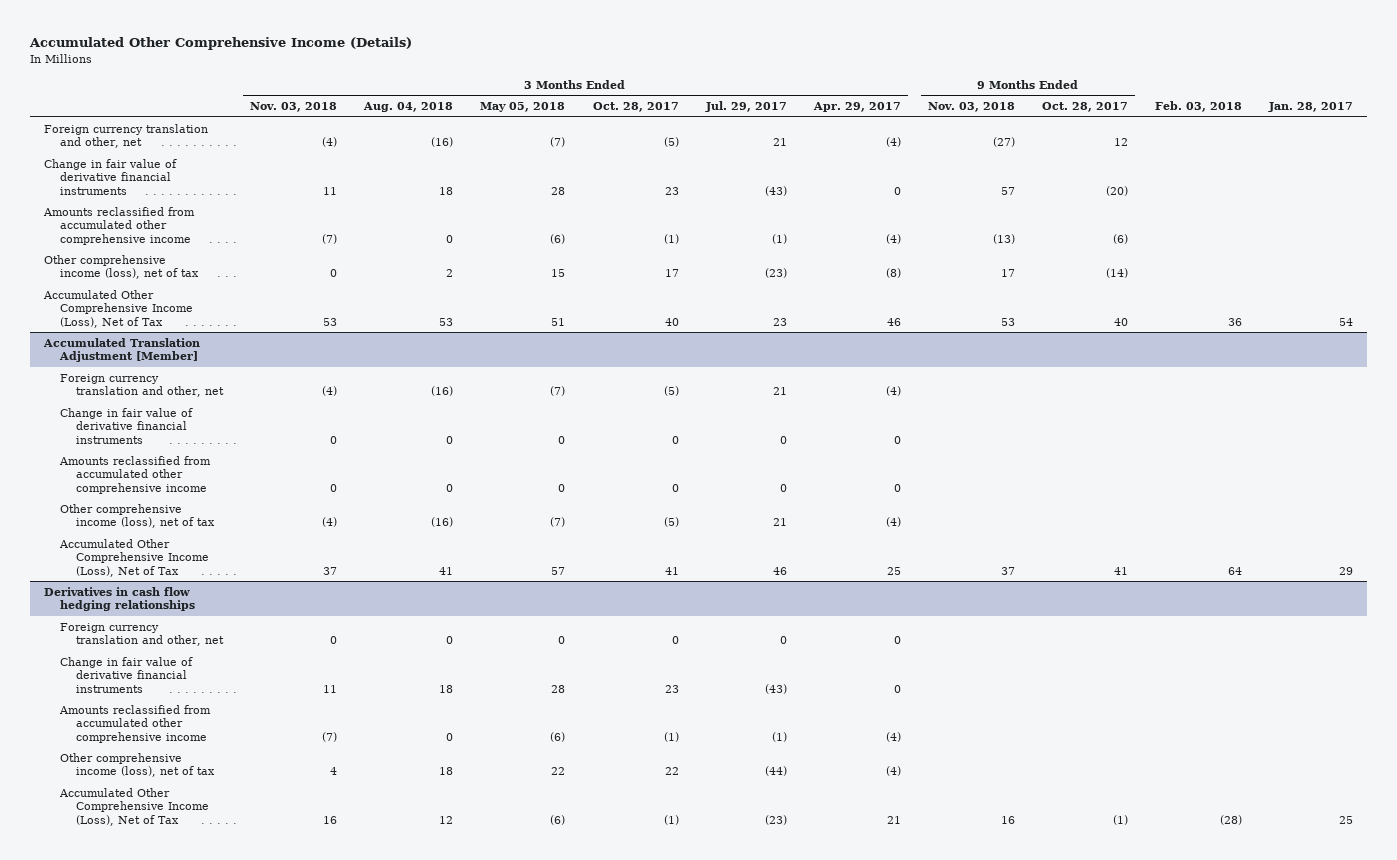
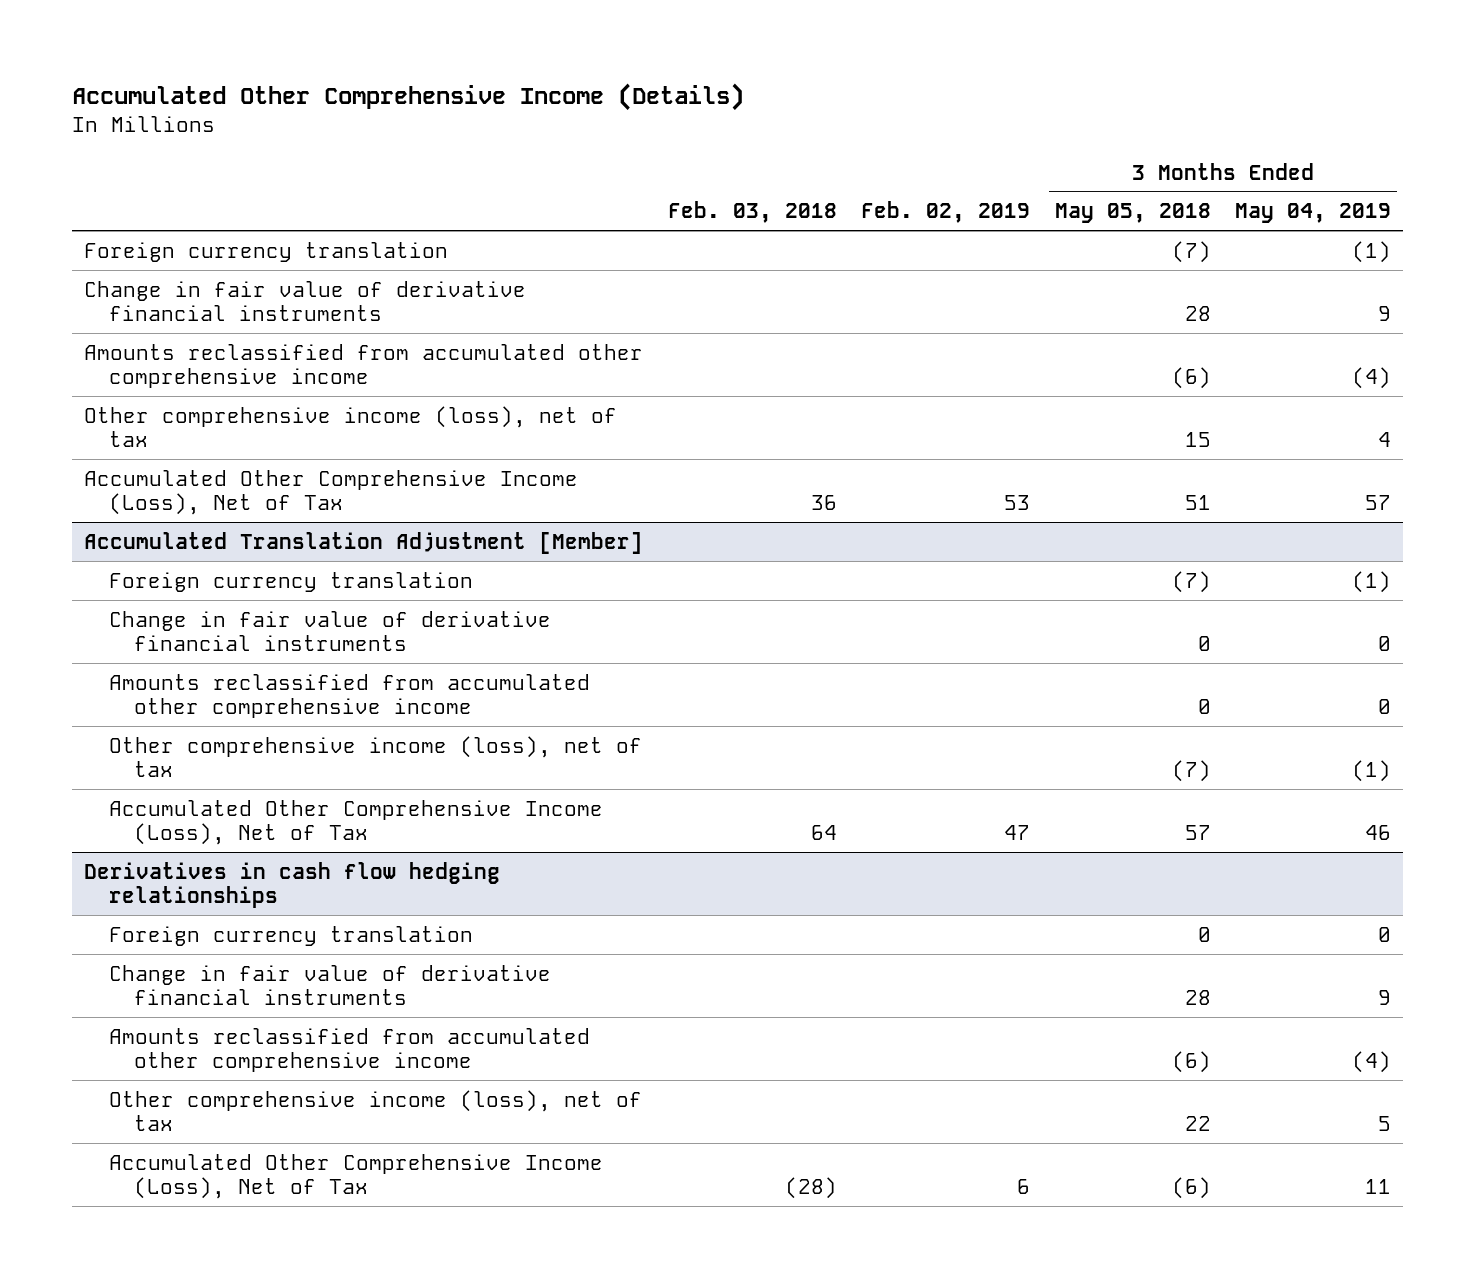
- | 3 Months Ended Nov. 03, 2018 | 3 Months Ended Aug. 04, 2018 | 3 Months Ended May 05, 2018 | 3 Months Ended Oct. 28, 2017 | 3 Months Ended Jul. 29, 2017 | 3 Months Ended Apr. 29, 2017 | 9 Months Ended Nov. 03, 2018 | 9 Months Ended Oct. 28, 2017 | Feb. 03, 2018 | Jan. 28, 2017
+ | Feb. 03, 2018 | Feb. 02, 2019 | 3 Months Ended May 05, 2018 | 3 Months Ended May 04, 2019
- Foreign currency translation and other, net | (4) | (16) | (7) | (5) | 21 | (4) | (27) | 12 | |
+ Foreign currency translation | | | (7) | (1)
@ Accumulated Translation Adjustment [Member]
- Foreign currency translation and other, net | (4) | (16) | (7) | (5) | 21 | (4) | | | |
+ Foreign currency translation | | | (7) | (1)
@ Derivatives in cash flow hedging relationships
- Foreign currency translation and other, net | 0 | 0 | 0 | 0 | 0 | 0 | | | |
+ Foreign currency translation | | | 0 | 0

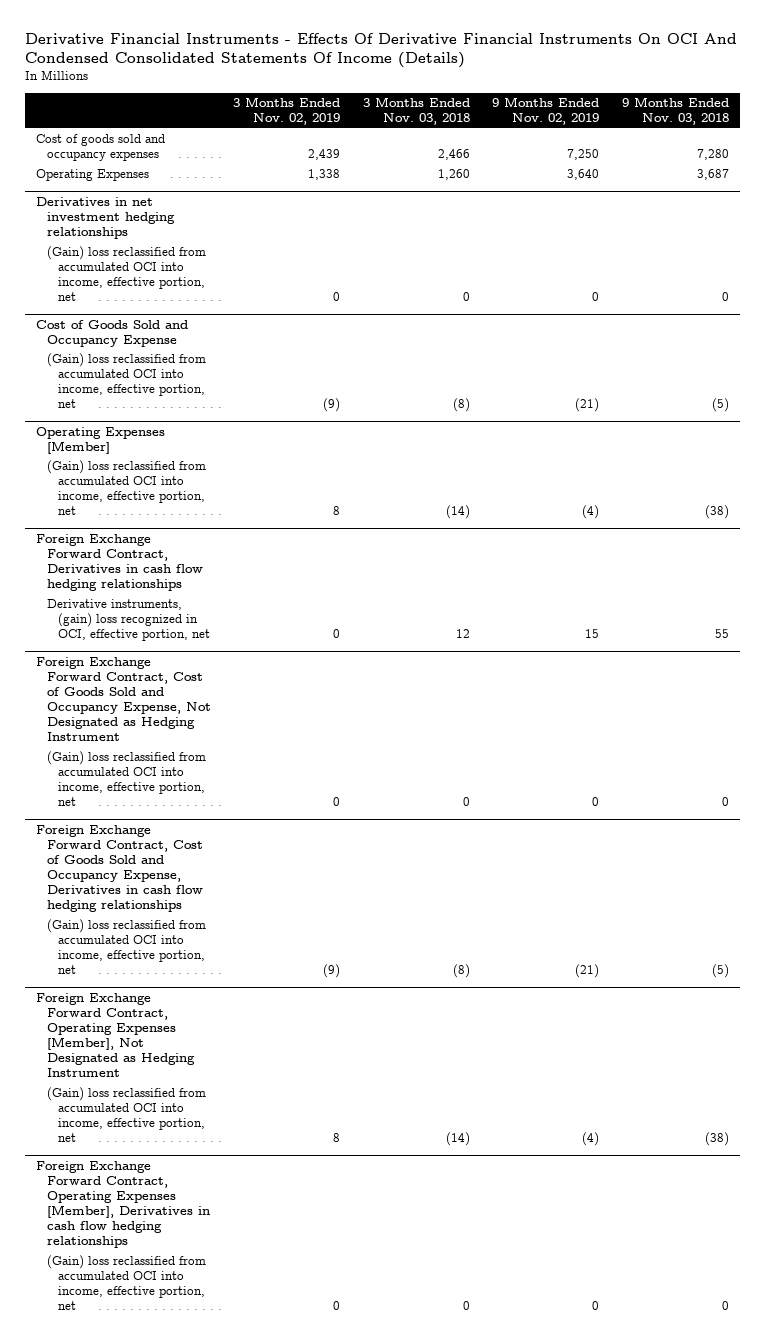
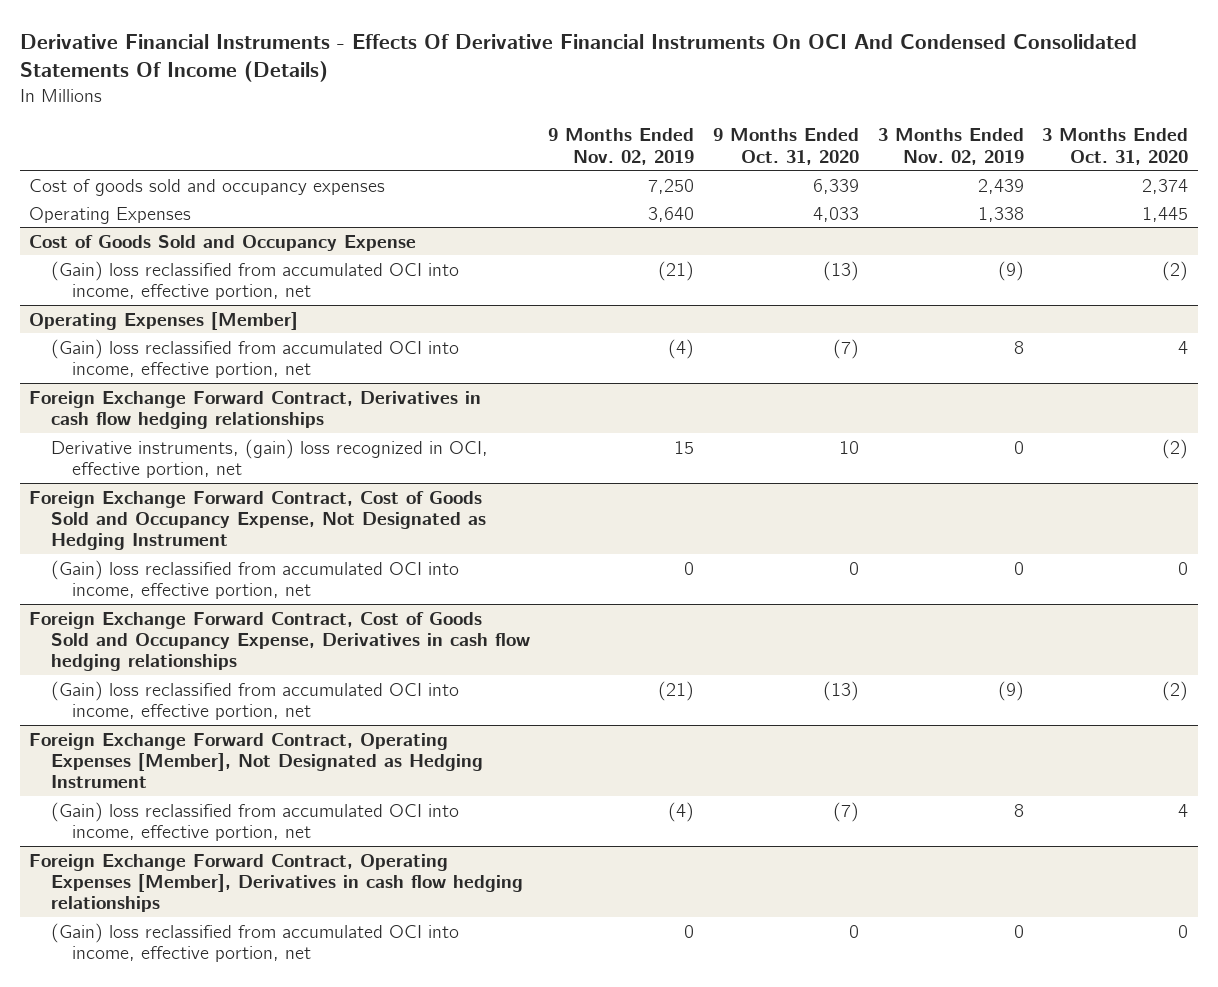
- | 3 Months Ended Nov. 02, 2019 | 3 Months Ended Nov. 03, 2018 | 9 Months Ended Nov. 02, 2019 | 9 Months Ended Nov. 03, 2018
+ | 9 Months Ended Nov. 02, 2019 | 9 Months Ended Oct. 31, 2020 | 3 Months Ended Nov. 02, 2019 | 3 Months Ended Oct. 31, 2020
- Derivatives in net investment hedging relationships
- (Gain) loss reclassified from accumulated OCI into income, effective portion, net | 0 | 0 | 0 | 0

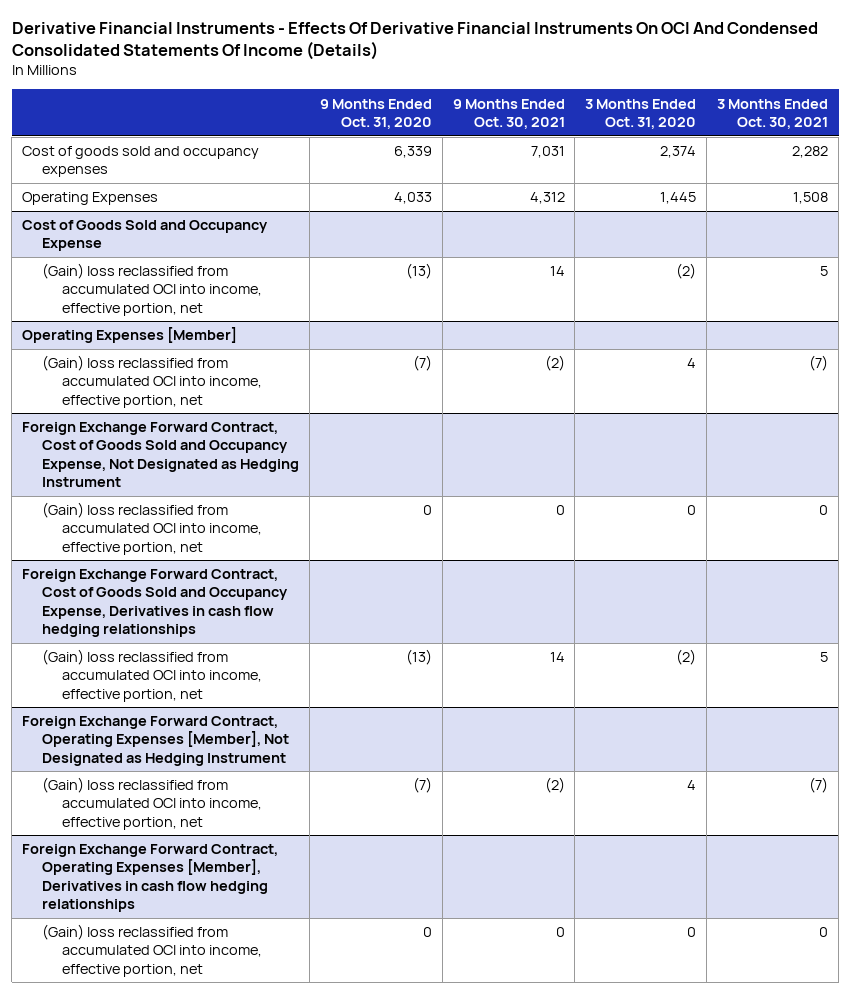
- | 9 Months Ended Nov. 02, 2019 | 9 Months Ended Oct. 31, 2020 | 3 Months Ended Nov. 02, 2019 | 3 Months Ended Oct. 31, 2020
+ | 9 Months Ended Oct. 31, 2020 | 9 Months Ended Oct. 30, 2021 | 3 Months Ended Oct. 31, 2020 | 3 Months Ended Oct. 30, 2021
- Foreign Exchange Forward Contract, Derivatives in cash flow hedging relationships
- Derivative instruments, (gain) loss recognized in OCI, effective portion, net | 15 | 10 | 0 | (2)

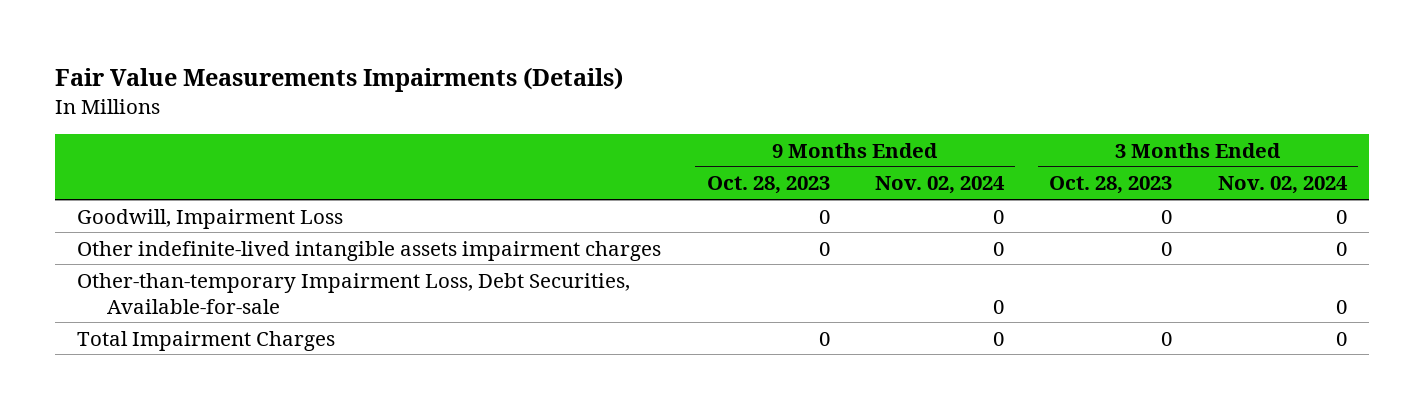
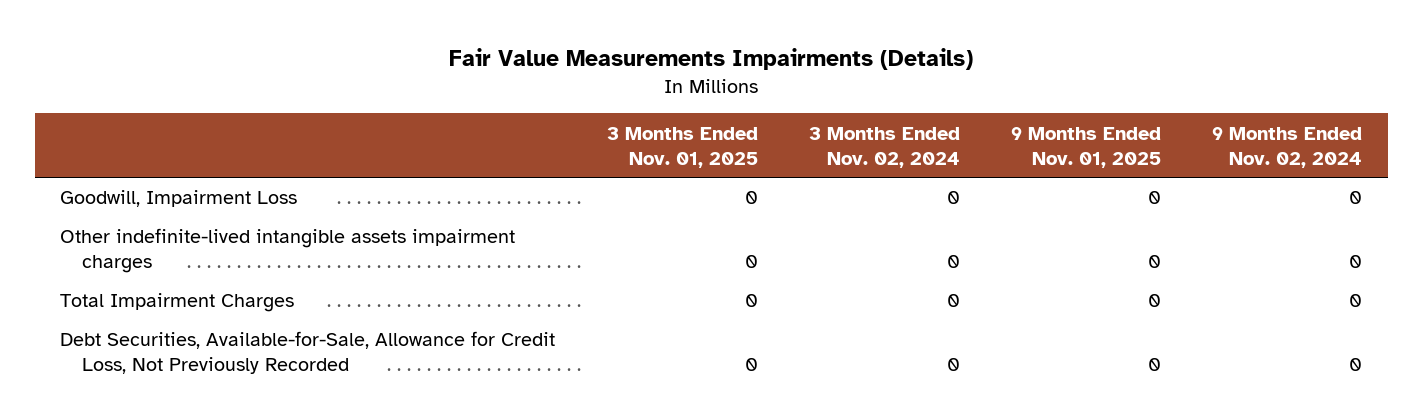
- | 9 Months Ended Oct. 28, 2023 | 9 Months Ended Nov. 02, 2024 | 3 Months Ended Oct. 28, 2023 | 3 Months Ended Nov. 02, 2024
+ | 3 Months Ended Nov. 01, 2025 | 3 Months Ended Nov. 02, 2024 | 9 Months Ended Nov. 01, 2025 | 9 Months Ended Nov. 02, 2024
- Other-than-temporary Impairment Loss, Debt Securities, Available-for-sale | | 0 | | 0
+ Debt Securities, Available-for-Sale, Allowance for Credit Loss, Not Previously Recorded | 0 | 0 | 0 | 0

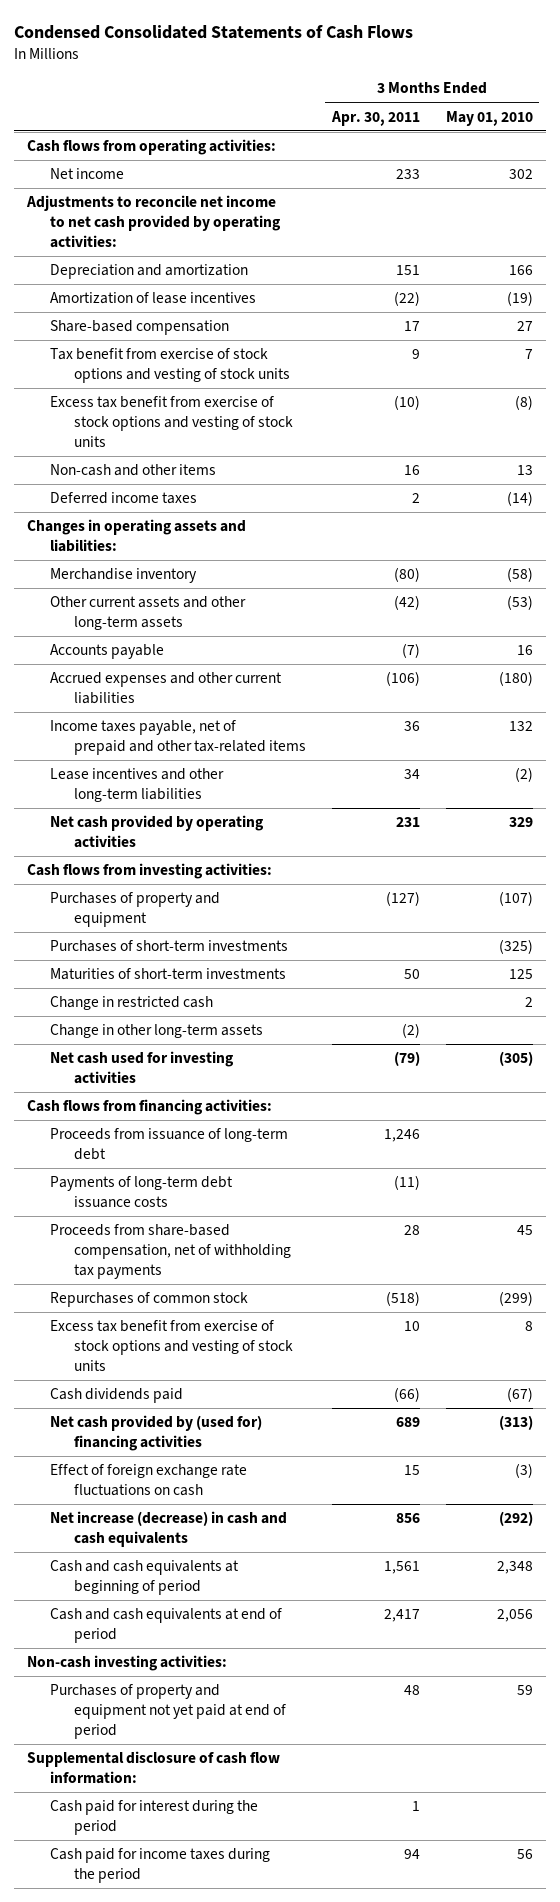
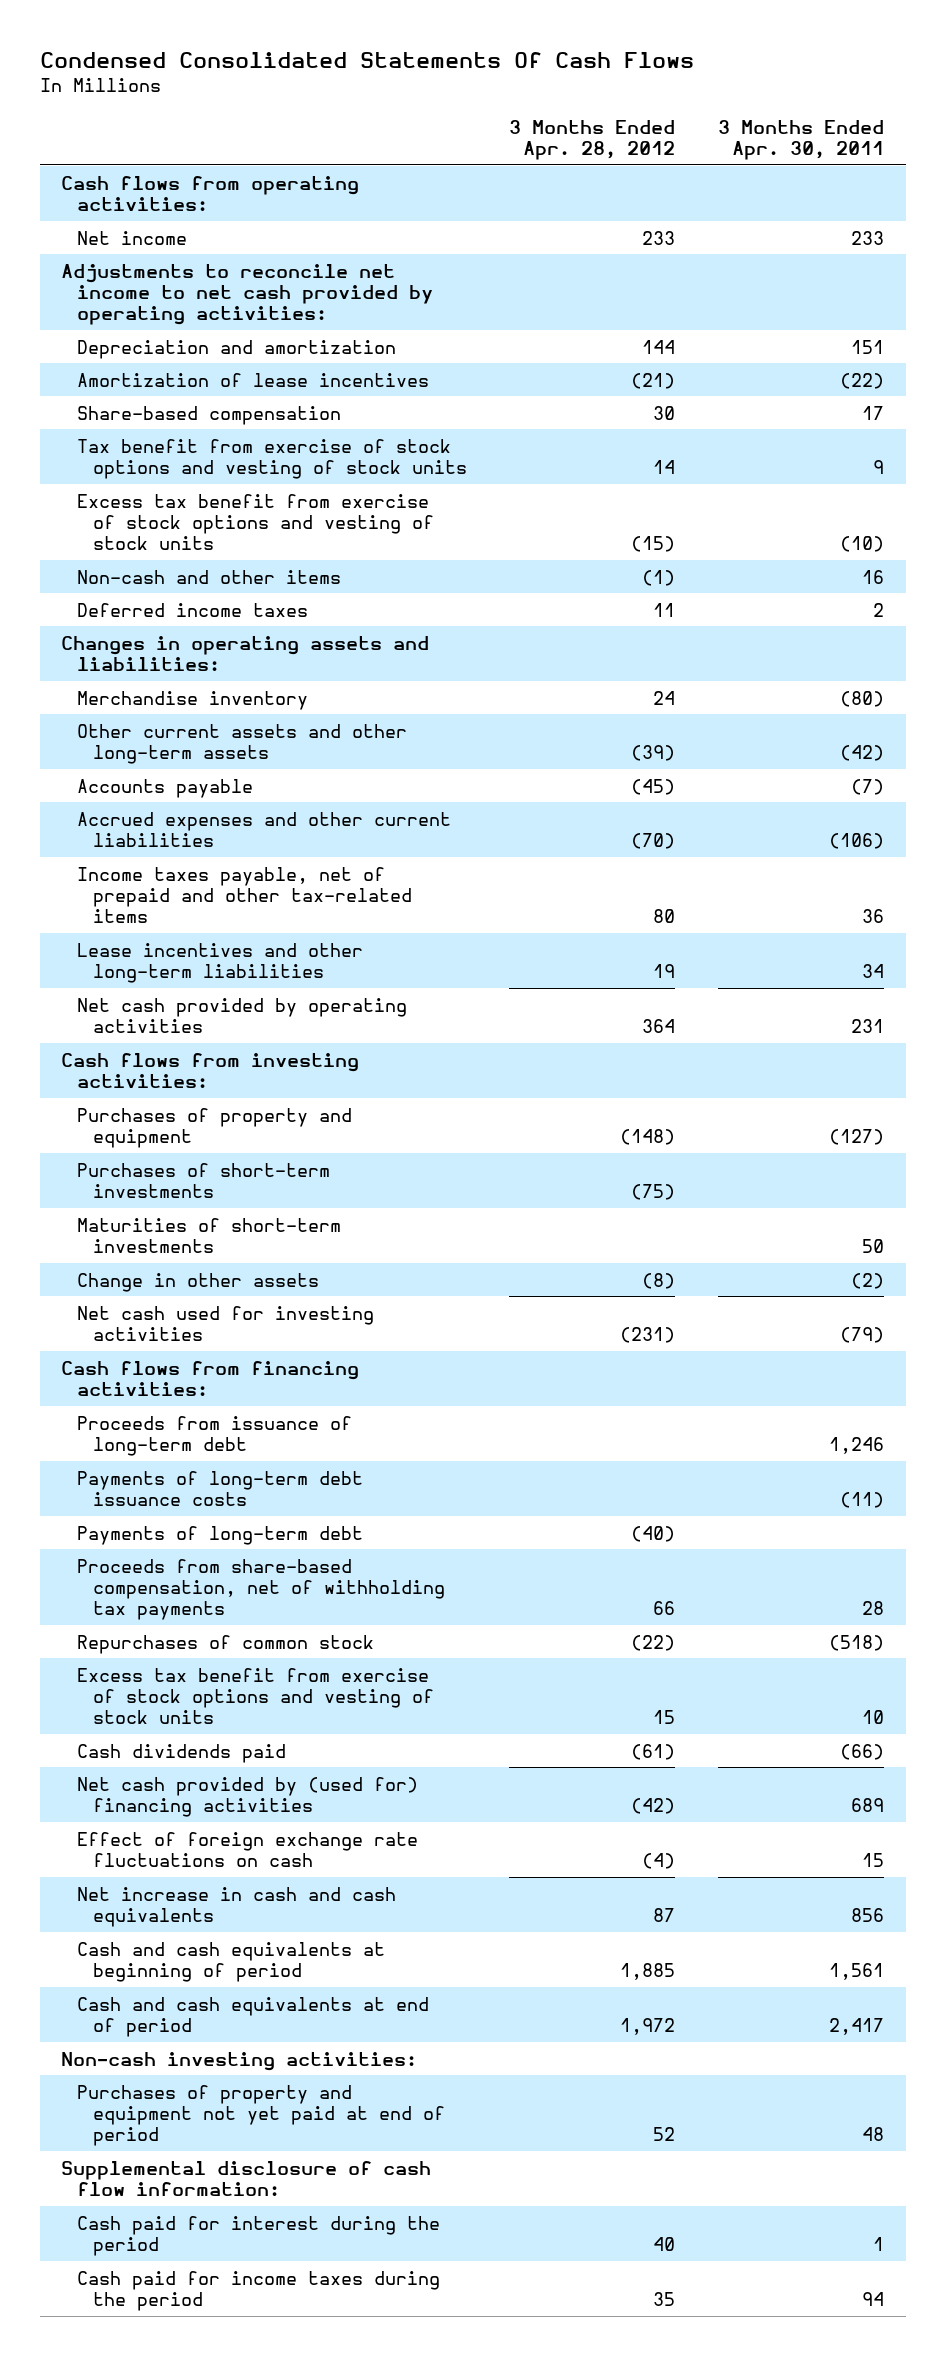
- Condensed Consolidated Statements of Cash Flows
+ Condensed Consolidated Statements Of Cash Flows
- | 3 Months Ended Apr. 30, 2011 | 3 Months Ended May 01, 2010
+ | 3 Months Ended Apr. 28, 2012 | 3 Months Ended Apr. 30, 2011
- Change in restricted cash | | 2
- Change in other long-term assets | (2) |
+ Change in other assets | (8) | (2)
+ Payments of long-term debt | (40) |
- Net increase (decrease) in cash and cash equivalents | 856 | (292)
+ Net increase in cash and cash equivalents | 87 | 856

